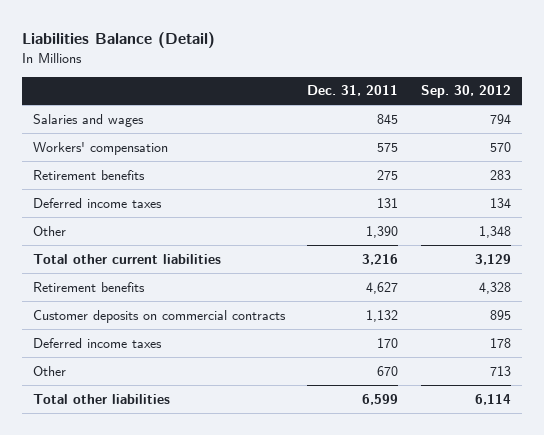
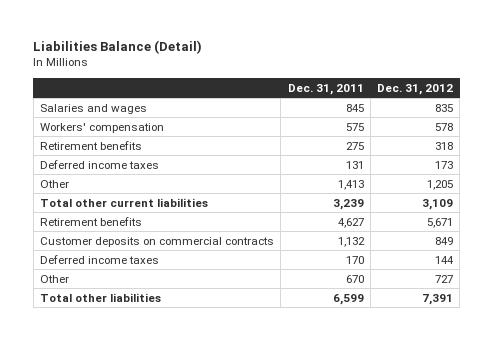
- | Dec. 31, 2011 | Sep. 30, 2012
+ | Dec. 31, 2011 | Dec. 31, 2012
- Other | 1,390 | 1,348
- Total other current liabilities | 3,216 | 3,129
+ Other | 1,413 | 1,205
+ Total other current liabilities | 3,239 | 3,109

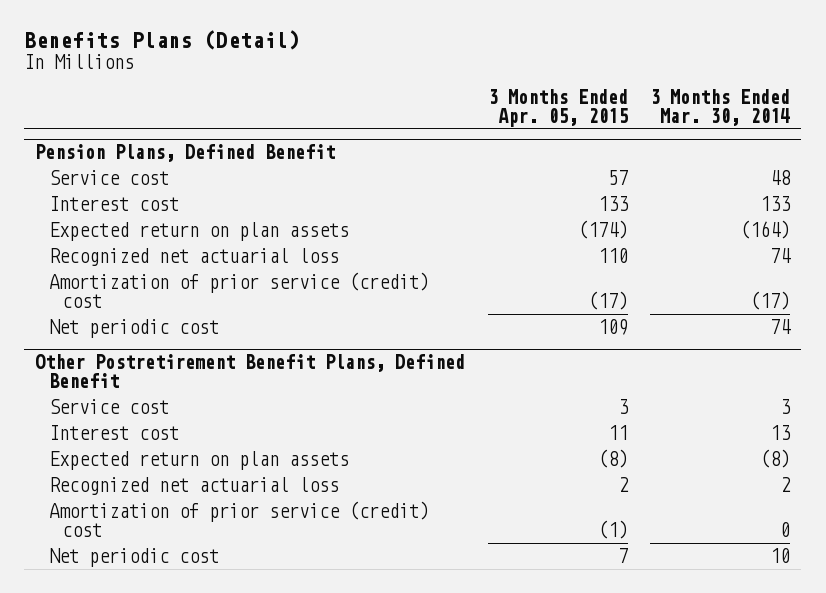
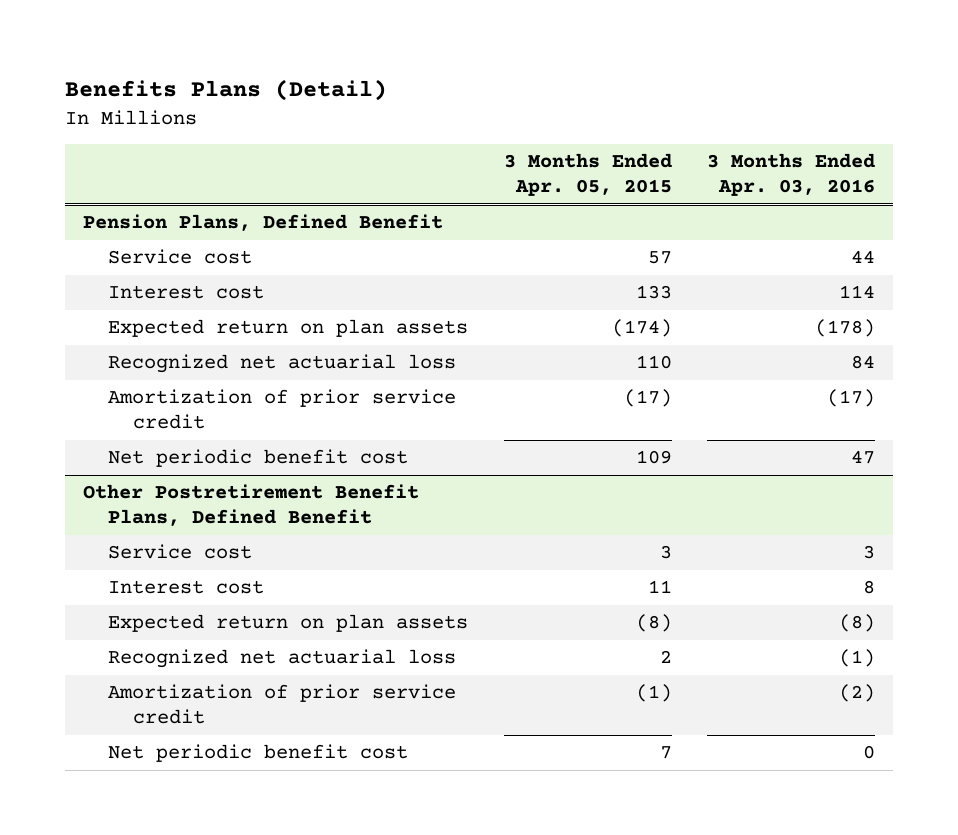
- | 3 Months Ended Apr. 05, 2015 | 3 Months Ended Mar. 30, 2014
+ | 3 Months Ended Apr. 05, 2015 | 3 Months Ended Apr. 03, 2016
@ Pension Plans, Defined Benefit
- Amortization of prior service (credit) cost | (17) | (17)
- Net periodic cost | 109 | 74
+ Amortization of prior service credit | (17) | (17)
+ Net periodic benefit cost | 109 | 47
@ Other Postretirement Benefit Plans, Defined Benefit
- Amortization of prior service (credit) cost | (1) | 0
- Net periodic cost | 7 | 10
+ Amortization of prior service credit | (1) | (2)
+ Net periodic benefit cost | 7 | 0

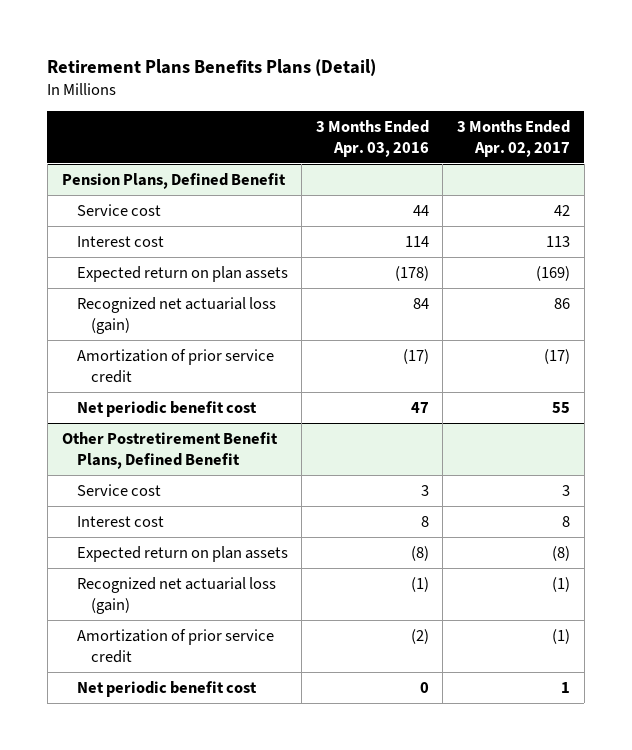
- Benefits Plans (Detail)
+ Retirement Plans Benefits Plans (Detail)
- | 3 Months Ended Apr. 05, 2015 | 3 Months Ended Apr. 03, 2016
+ | 3 Months Ended Apr. 03, 2016 | 3 Months Ended Apr. 02, 2017
@ Pension Plans, Defined Benefit
- Recognized net actuarial loss | 110 | 84
+ Recognized net actuarial loss (gain) | 84 | 86
@ Other Postretirement Benefit Plans, Defined Benefit
- Recognized net actuarial loss | 2 | (1)
+ Recognized net actuarial loss (gain) | (1) | (1)

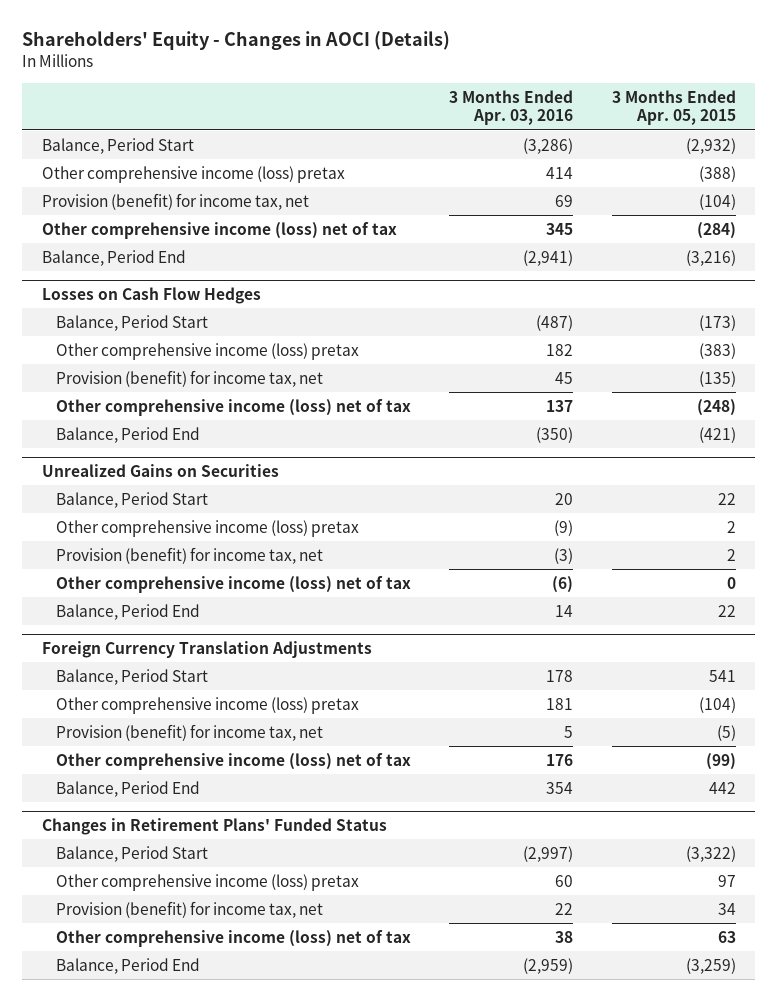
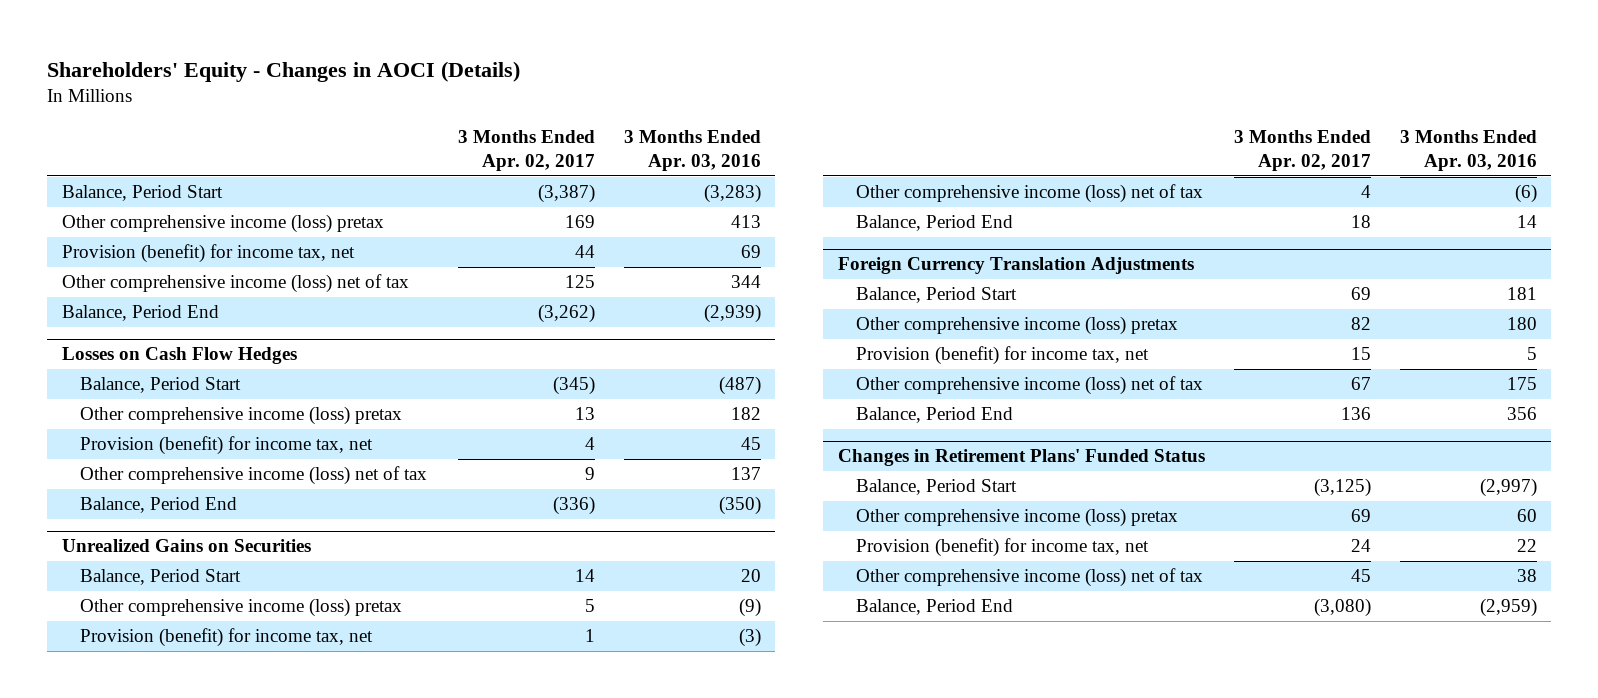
- | 3 Months Ended Apr. 03, 2016 | 3 Months Ended Apr. 05, 2015
+ | 3 Months Ended Apr. 02, 2017 | 3 Months Ended Apr. 03, 2016
- Balance, Period Start | (3,286) | (2,932)
- Other comprehensive income (loss) pretax | 414 | (388)
+ Balance, Period Start | (3,387) | (3,283)
+ Other comprehensive income (loss) pretax | 169 | 413
- Other comprehensive income (loss) net of tax | 345 | (284)
- Balance, Period End | (2,941) | (3,216)
+ Other comprehensive income (loss) net of tax | 125 | 344
+ Balance, Period End | (3,262) | (2,939)
@ Foreign Currency Translation Adjustments
- Balance, Period Start | 178 | 541
- Other comprehensive income (loss) pretax | 181 | (104)
+ Balance, Period Start | 69 | 181
+ Other comprehensive income (loss) pretax | 82 | 180
- Other comprehensive income (loss) net of tax | 176 | (99)
- Balance, Period End | 354 | 442
+ Other comprehensive income (loss) net of tax | 67 | 175
+ Balance, Period End | 136 | 356

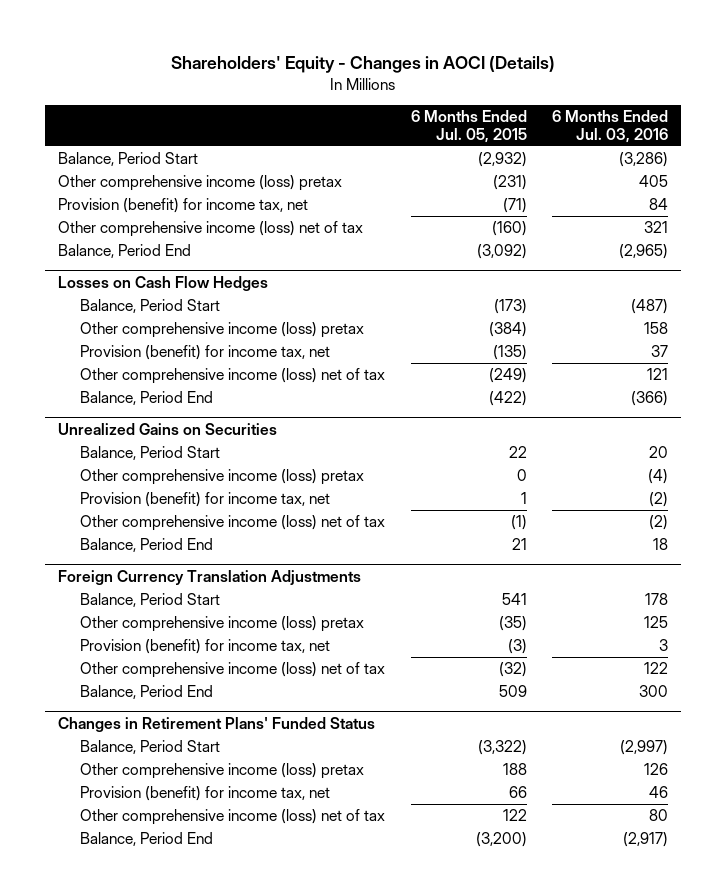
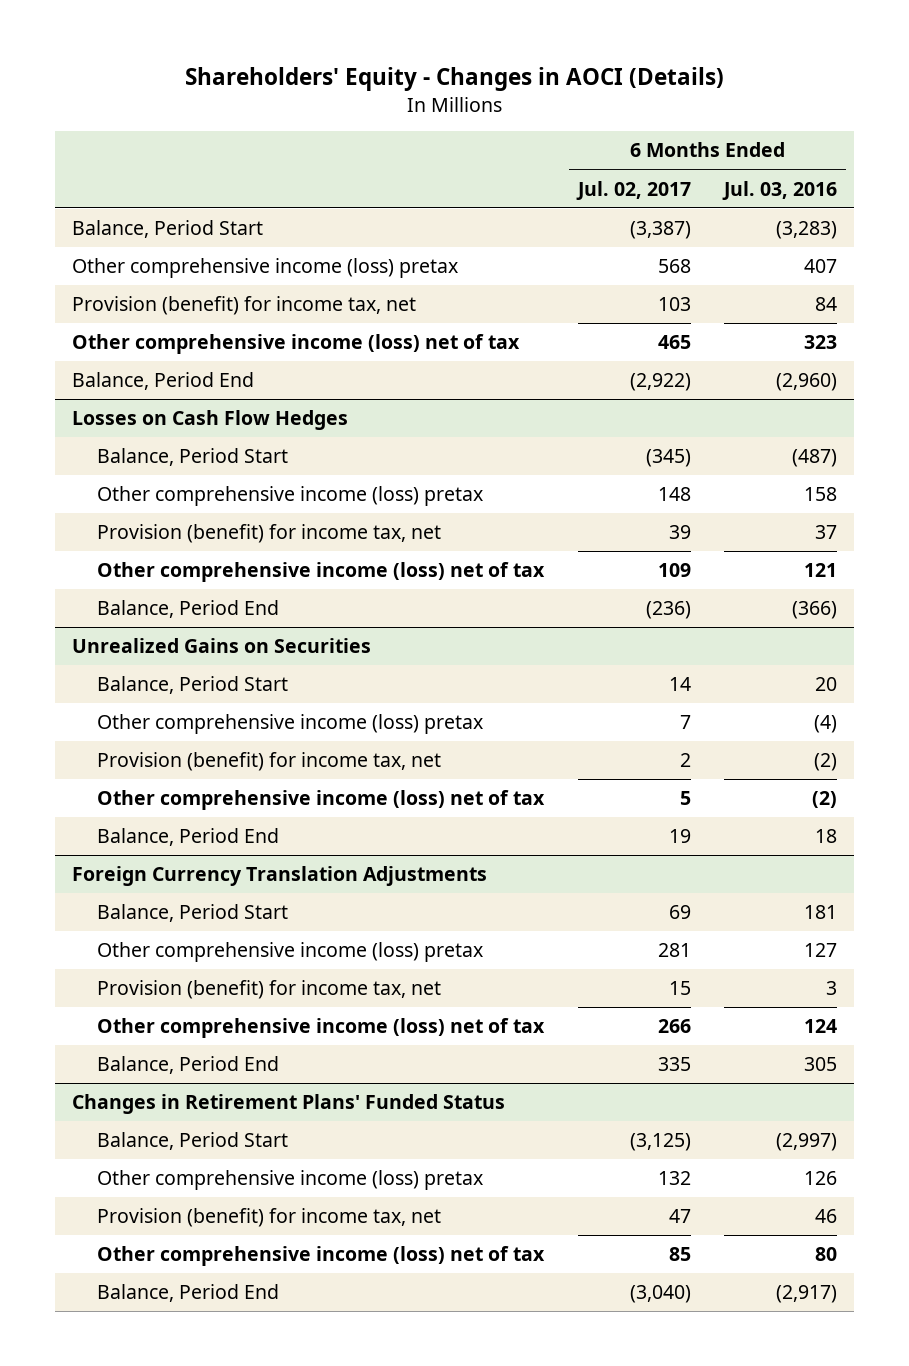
- | 6 Months Ended Jul. 05, 2015 | 6 Months Ended Jul. 03, 2016
+ | 6 Months Ended Jul. 02, 2017 | 6 Months Ended Jul. 03, 2016
- Balance, Period Start | (2,932) | (3,286)
- Other comprehensive income (loss) pretax | (231) | 405
+ Balance, Period Start | (3,387) | (3,283)
+ Other comprehensive income (loss) pretax | 568 | 407
- Other comprehensive income (loss) net of tax | (160) | 321
- Balance, Period End | (3,092) | (2,965)
+ Other comprehensive income (loss) net of tax | 465 | 323
+ Balance, Period End | (2,922) | (2,960)
@ Foreign Currency Translation Adjustments
- Balance, Period Start | 541 | 178
- Other comprehensive income (loss) pretax | (35) | 125
+ Balance, Period Start | 69 | 181
+ Other comprehensive income (loss) pretax | 281 | 127
- Other comprehensive income (loss) net of tax | (32) | 122
- Balance, Period End | 509 | 300
+ Other comprehensive income (loss) net of tax | 266 | 124
+ Balance, Period End | 335 | 305

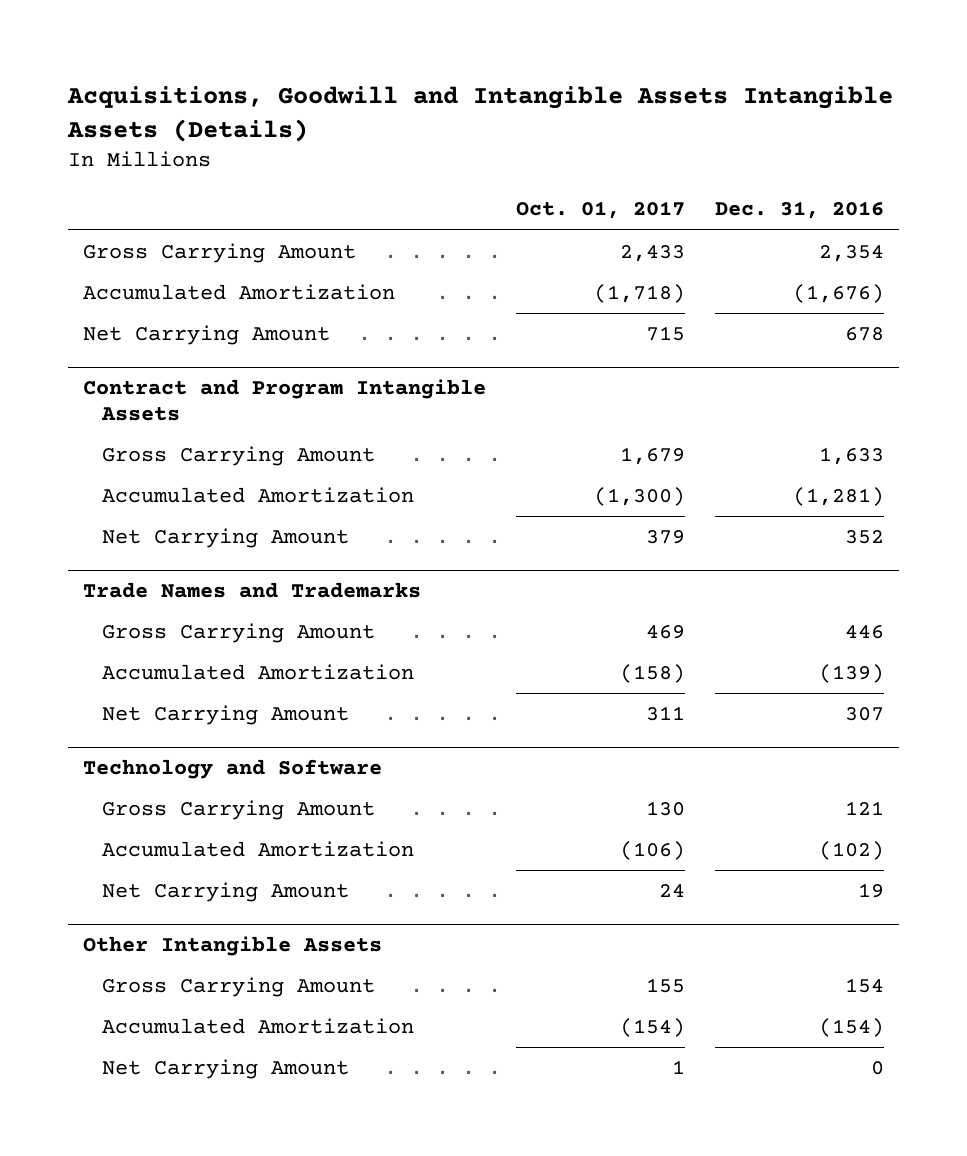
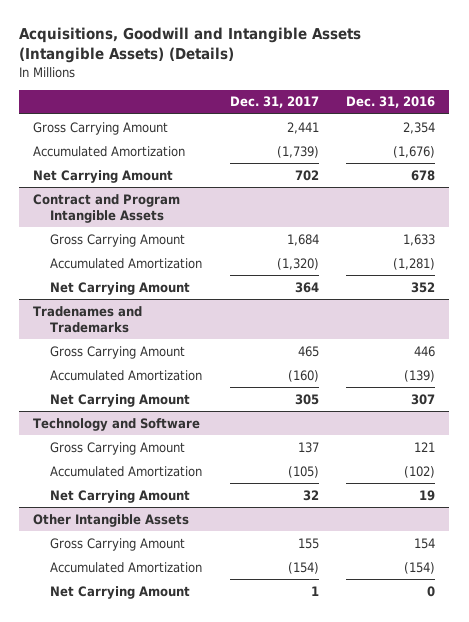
- Acquisitions, Goodwill and Intangible Assets Intangible Assets (Details)
+ Acquisitions, Goodwill and Intangible Assets (Intangible Assets) (Details)
- | Oct. 01, 2017 | Dec. 31, 2016
+ | Dec. 31, 2017 | Dec. 31, 2016
- Trade Names and Trademarks
+ Tradenames and Trademarks

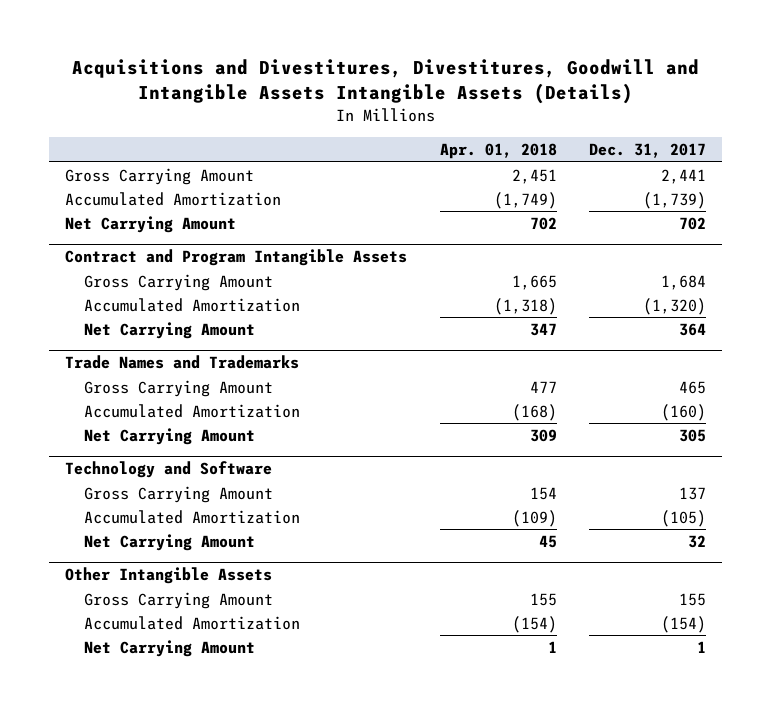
- Acquisitions, Goodwill and Intangible Assets (Intangible Assets) (Details)
+ Acquisitions and Divestitures, Divestitures, Goodwill and Intangible Assets Intangible Assets (Details)
- | Dec. 31, 2017 | Dec. 31, 2016
+ | Apr. 01, 2018 | Dec. 31, 2017
- Tradenames and Trademarks
+ Trade Names and Trademarks

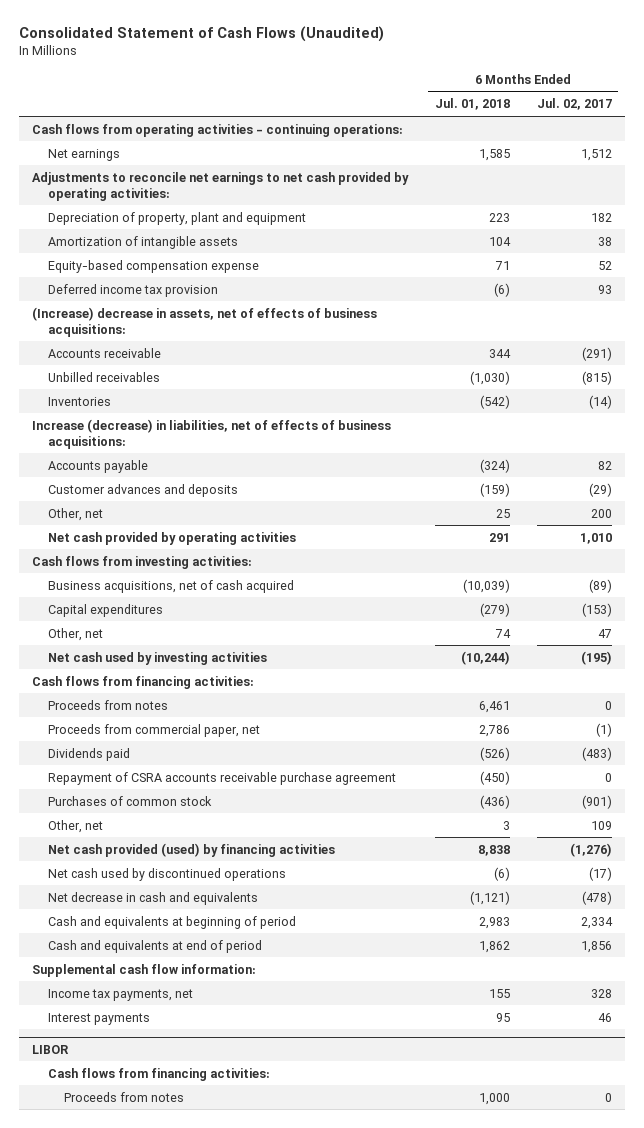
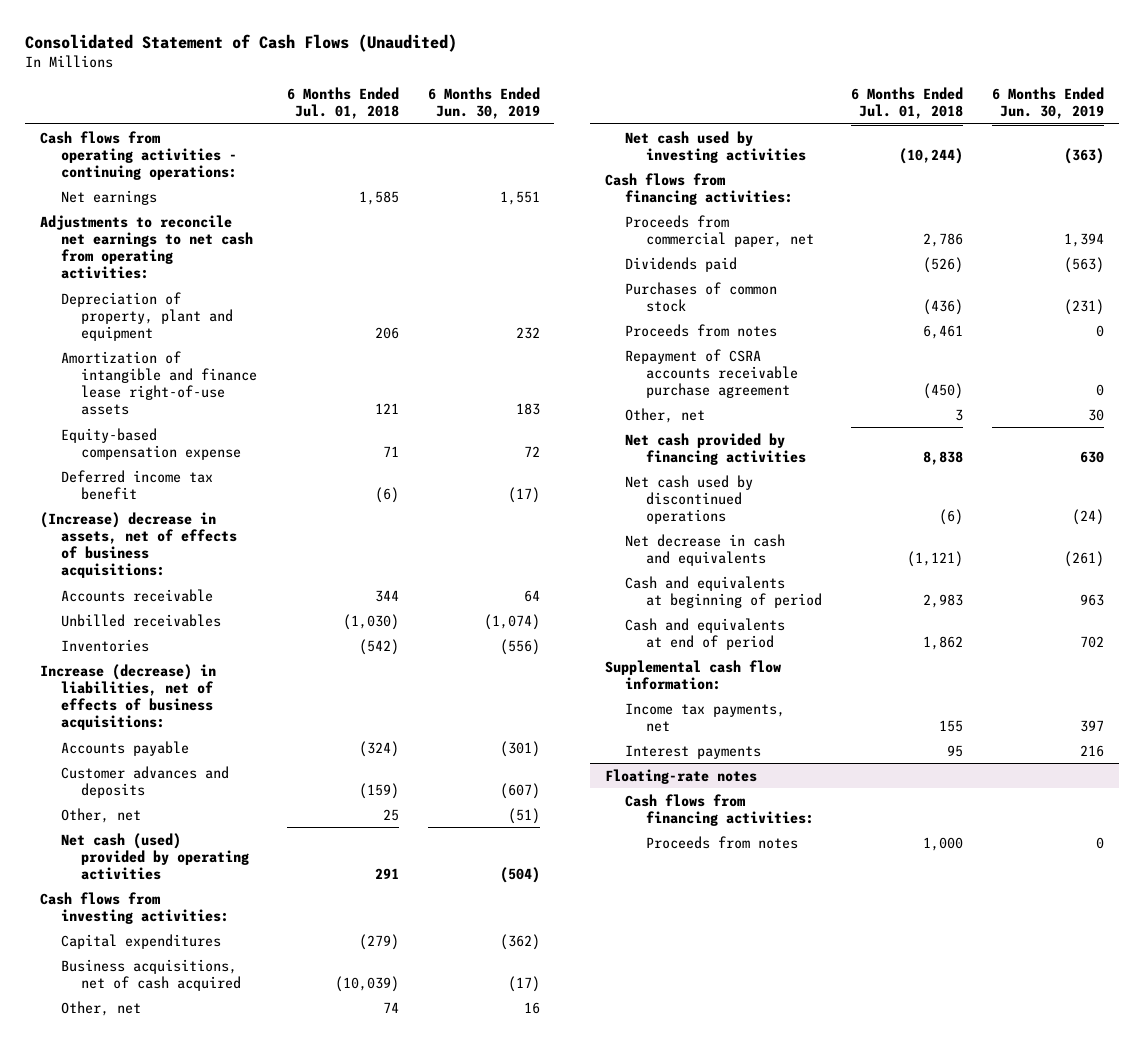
- | 6 Months Ended Jul. 01, 2018 | 6 Months Ended Jul. 02, 2017
+ | 6 Months Ended Jul. 01, 2018 | 6 Months Ended Jun. 30, 2019
- Adjustments to reconcile net earnings to net cash provided by operating activities:
- Depreciation of property, plant and equipment | 223 | 182
- Amortization of intangible assets | 104 | 38
+ Adjustments to reconcile net earnings to net cash from operating activities:
+ Depreciation of property, plant and equipment | 206 | 232
+ Amortization of intangible and finance lease right-of-use assets | 121 | 183
- Deferred income tax provision | (6) | 93
+ Deferred income tax benefit | (6) | (17)
- Net cash provided by operating activities | 291 | 1,010
+ Net cash (used) provided by operating activities | 291 | (504)
moved down: Business acquisitions, net of cash acquired | (10,039) | (17)
moved down: Proceeds from notes | 6,461 | 0
moved down: Repayment of CSRA accounts receivable purchase agreement | (450) | 0
- Net cash provided (used) by financing activities | 8,838 | (1,276)
+ Net cash provided by financing activities | 8,838 | 630
- LIBOR
+ Floating-rate notes

